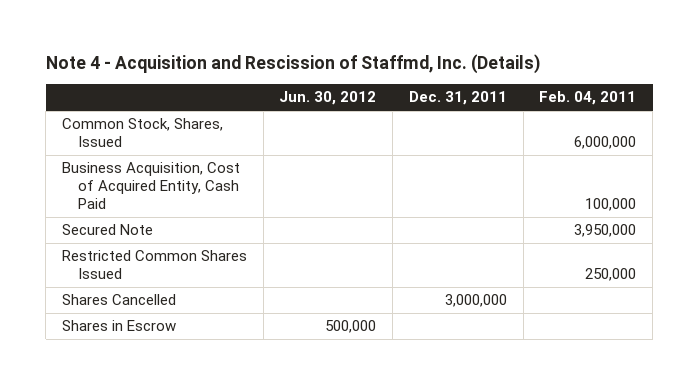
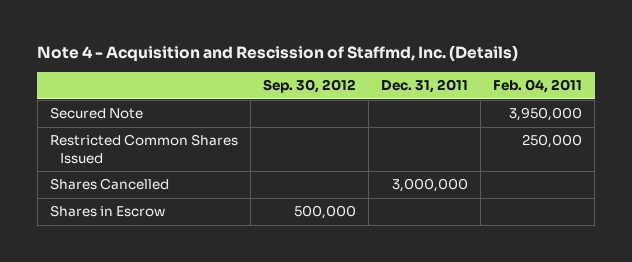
- | Jun. 30, 2012 | Dec. 31, 2011 | Feb. 04, 2011
+ | Sep. 30, 2012 | Dec. 31, 2011 | Feb. 04, 2011
- Common Stock, Shares, Issued | | | 6,000,000
- Business Acquisition, Cost of Acquired Entity, Cash Paid | | | 100,000

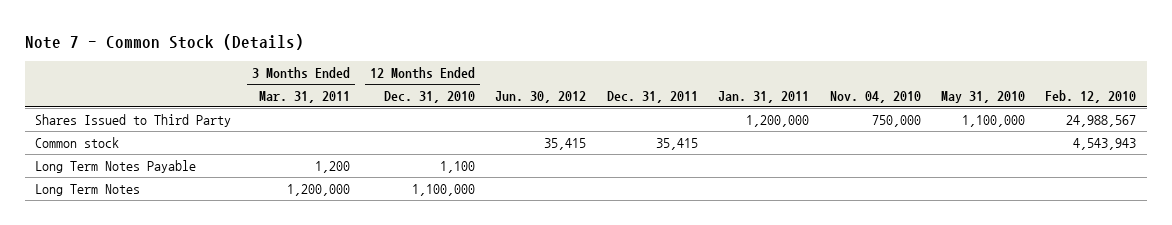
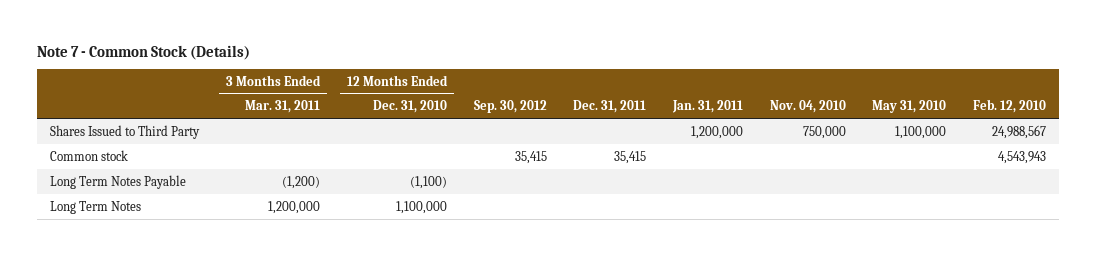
- | 3 Months Ended Mar. 31, 2011 | 12 Months Ended Dec. 31, 2010 | Jun. 30, 2012 | Dec. 31, 2011 | Jan. 31, 2011 | Nov. 04, 2010 | May 31, 2010 | Feb. 12, 2010
+ | 3 Months Ended Mar. 31, 2011 | 12 Months Ended Dec. 31, 2010 | Sep. 30, 2012 | Dec. 31, 2011 | Jan. 31, 2011 | Nov. 04, 2010 | May 31, 2010 | Feb. 12, 2010
- Long Term Notes Payable | 1,200 | 1,100 | | | | | |
+ Long Term Notes Payable | (1,200) | (1,100) | | | | | |

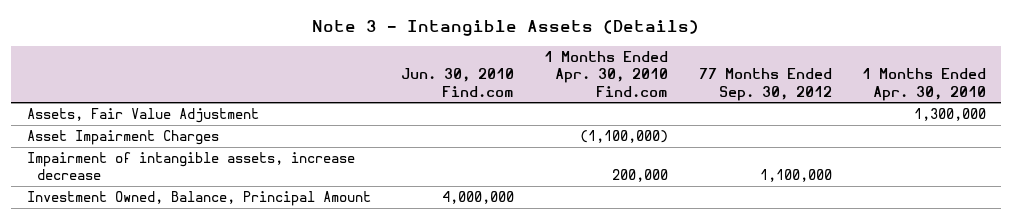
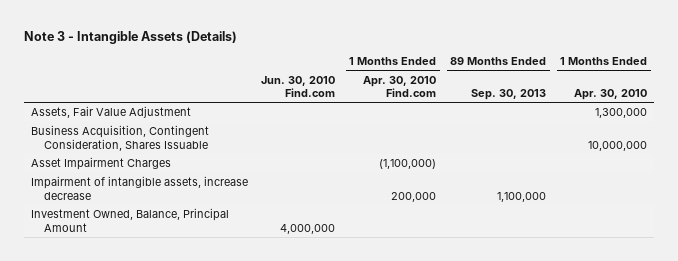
- | Jun. 30, 2010 Find.com | 1 Months Ended Apr. 30, 2010 Find.com | 77 Months Ended Sep. 30, 2012 | 1 Months Ended Apr. 30, 2010
+ | Jun. 30, 2010 Find.com | 1 Months Ended Apr. 30, 2010 Find.com | 89 Months Ended Sep. 30, 2013 | 1 Months Ended Apr. 30, 2010
+ Business Acquisition, Contingent Consideration, Shares Issuable | | | | 10,000,000

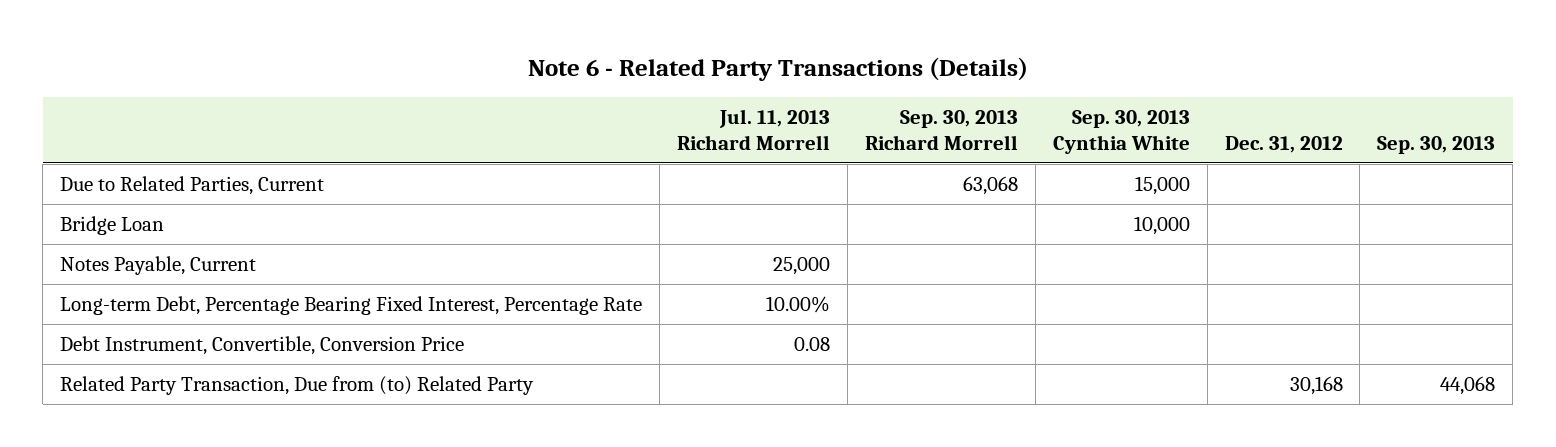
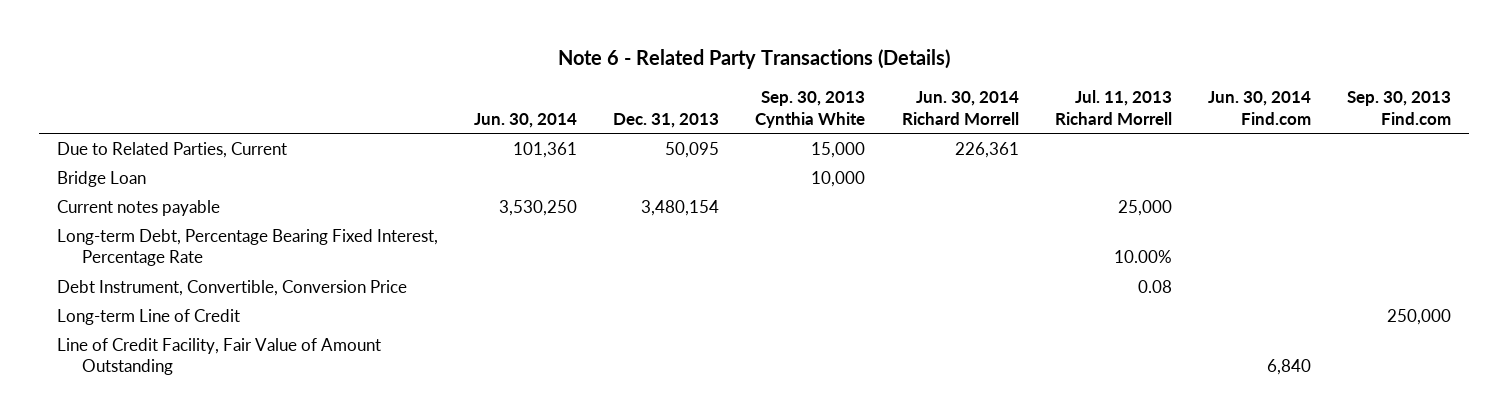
- | Jul. 11, 2013 Richard Morrell | Sep. 30, 2013 Richard Morrell | Sep. 30, 2013 Cynthia White | Dec. 31, 2012 | Sep. 30, 2013
+ | Jun. 30, 2014 | Dec. 31, 2013 | Sep. 30, 2013 Cynthia White | Jun. 30, 2014 Richard Morrell | Jul. 11, 2013 Richard Morrell | Jun. 30, 2014 Find.com | Sep. 30, 2013 Find.com
- Notes Payable, Current | 25,000 | | | |
+ Current notes payable | 3,530,250 | 3,480,154 | | | 25,000 | |
- Related Party Transaction, Due from (to) Related Party | | | | 30,168 | 44,068
+ Long-term Line of Credit | | | | | | | 250,000
+ Line of Credit Facility, Fair Value of Amount Outstanding | | | | | | 6,840 |

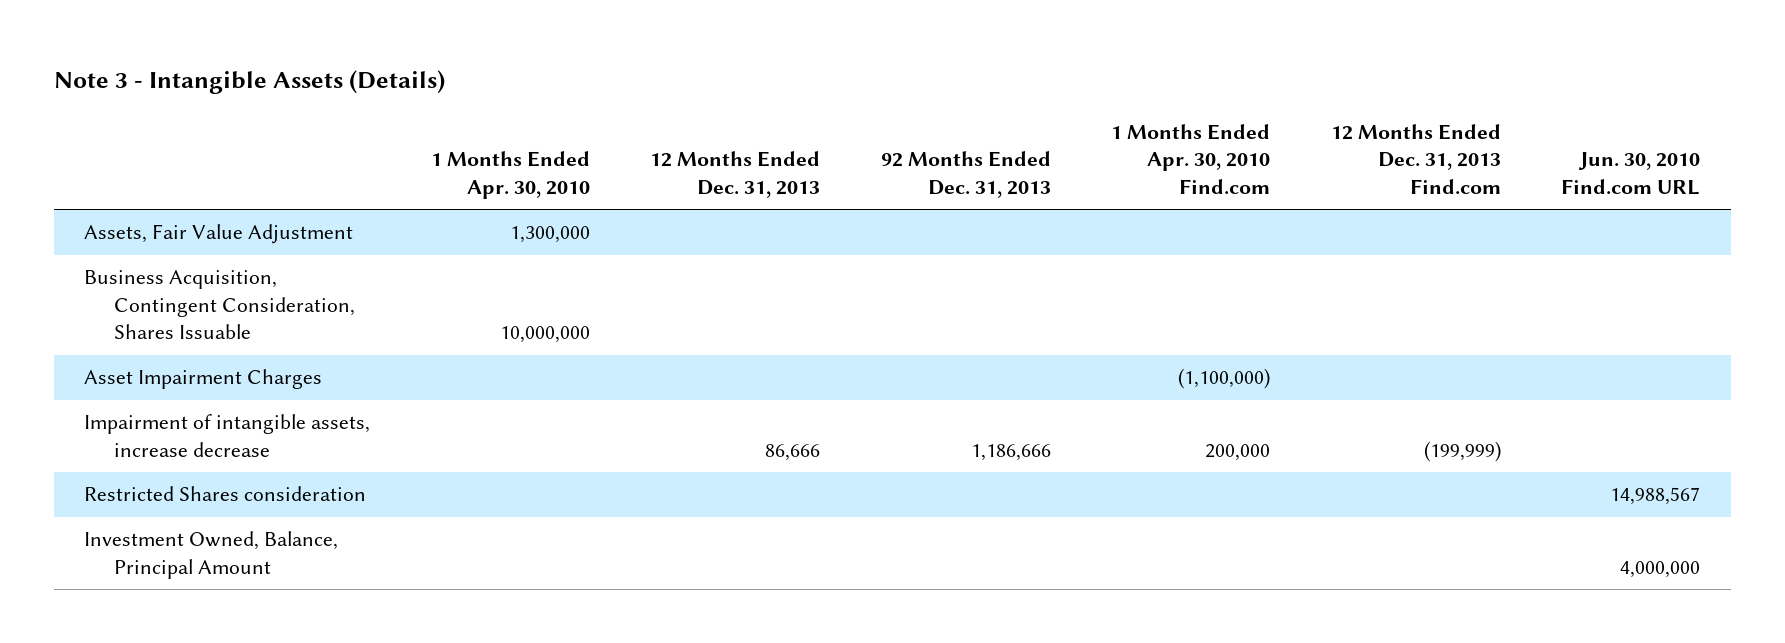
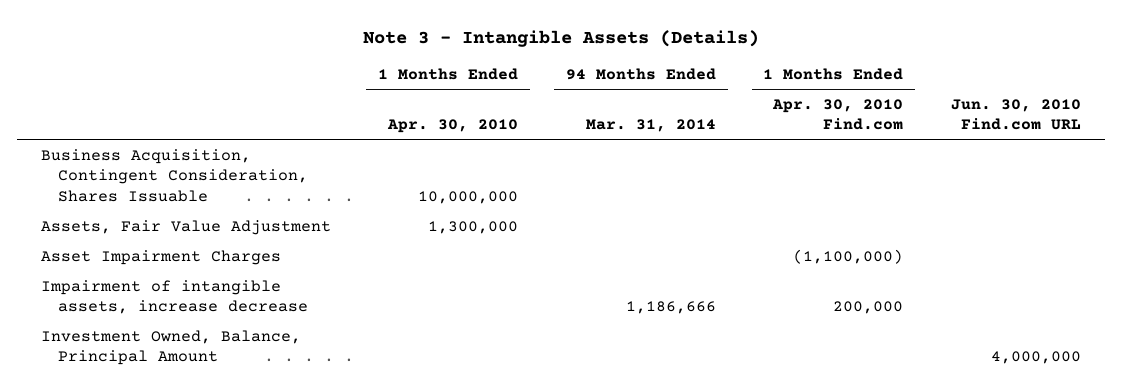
- | 1 Months Ended Apr. 30, 2010 | 12 Months Ended Dec. 31, 2013 | 92 Months Ended Dec. 31, 2013 | 1 Months Ended Apr. 30, 2010 Find.com | 12 Months Ended Dec. 31, 2013 Find.com | Jun. 30, 2010 Find.com URL
+ | 1 Months Ended Apr. 30, 2010 | 94 Months Ended Mar. 31, 2014 | 1 Months Ended Apr. 30, 2010 Find.com | Jun. 30, 2010 Find.com URL
moved down: Assets, Fair Value Adjustment | 1,300,000 | | |
- Restricted Shares consideration | | | | | | 14,988,567

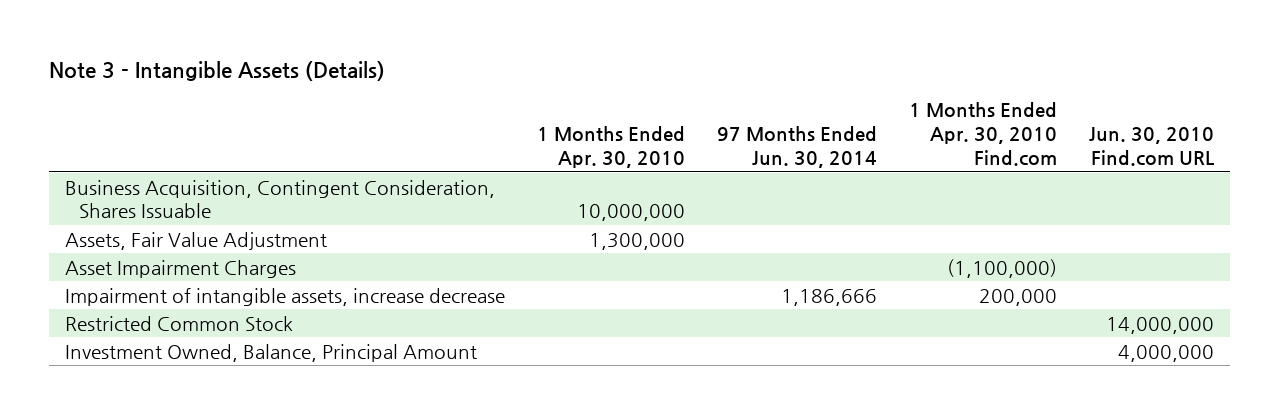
- | 1 Months Ended Apr. 30, 2010 | 94 Months Ended Mar. 31, 2014 | 1 Months Ended Apr. 30, 2010 Find.com | Jun. 30, 2010 Find.com URL
+ | 1 Months Ended Apr. 30, 2010 | 97 Months Ended Jun. 30, 2014 | 1 Months Ended Apr. 30, 2010 Find.com | Jun. 30, 2010 Find.com URL
+ Restricted Common Stock | | | | 14,000,000

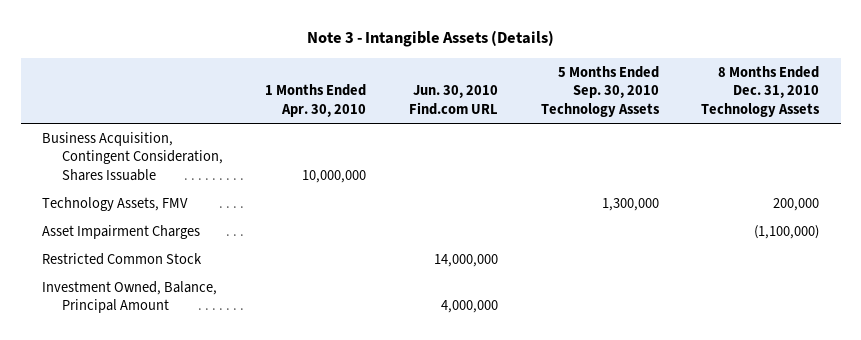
- | 1 Months Ended Apr. 30, 2010 | 97 Months Ended Jun. 30, 2014 | 1 Months Ended Apr. 30, 2010 Find.com | Jun. 30, 2010 Find.com URL
+ | 1 Months Ended Apr. 30, 2010 | Jun. 30, 2010 Find.com URL | 5 Months Ended Sep. 30, 2010 Technology Assets | 8 Months Ended Dec. 31, 2010 Technology Assets
- Assets, Fair Value Adjustment | 1,300,000 | | |
+ Technology Assets, FMV | | | 1,300,000 | 200,000
- Impairment of intangible assets, increase decrease | | 1,186,666 | 200,000 |

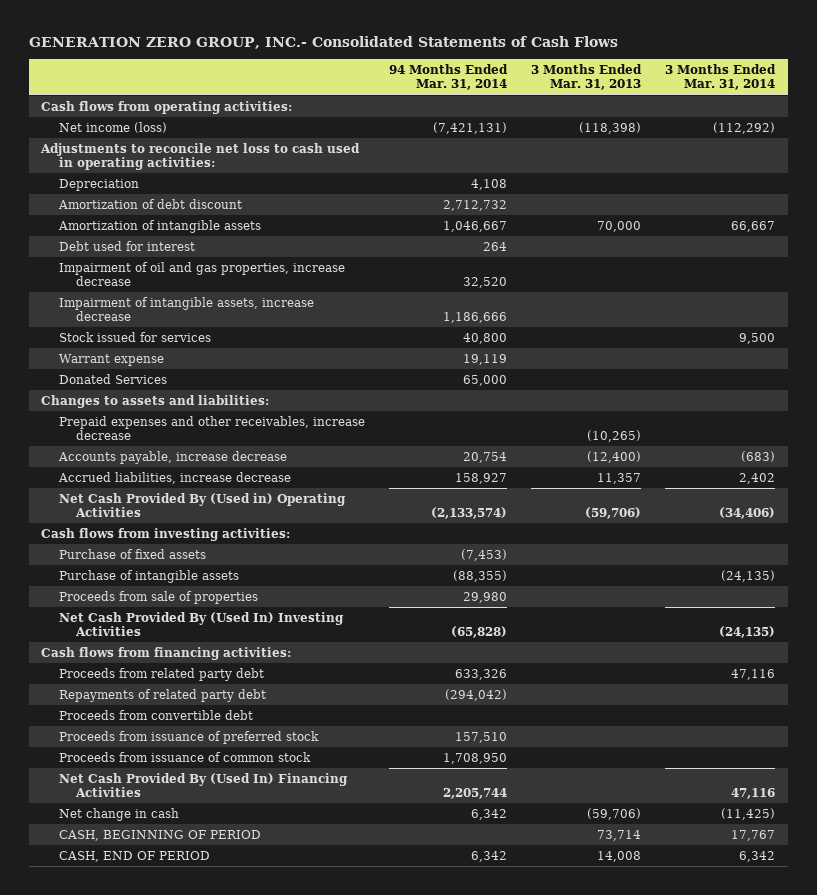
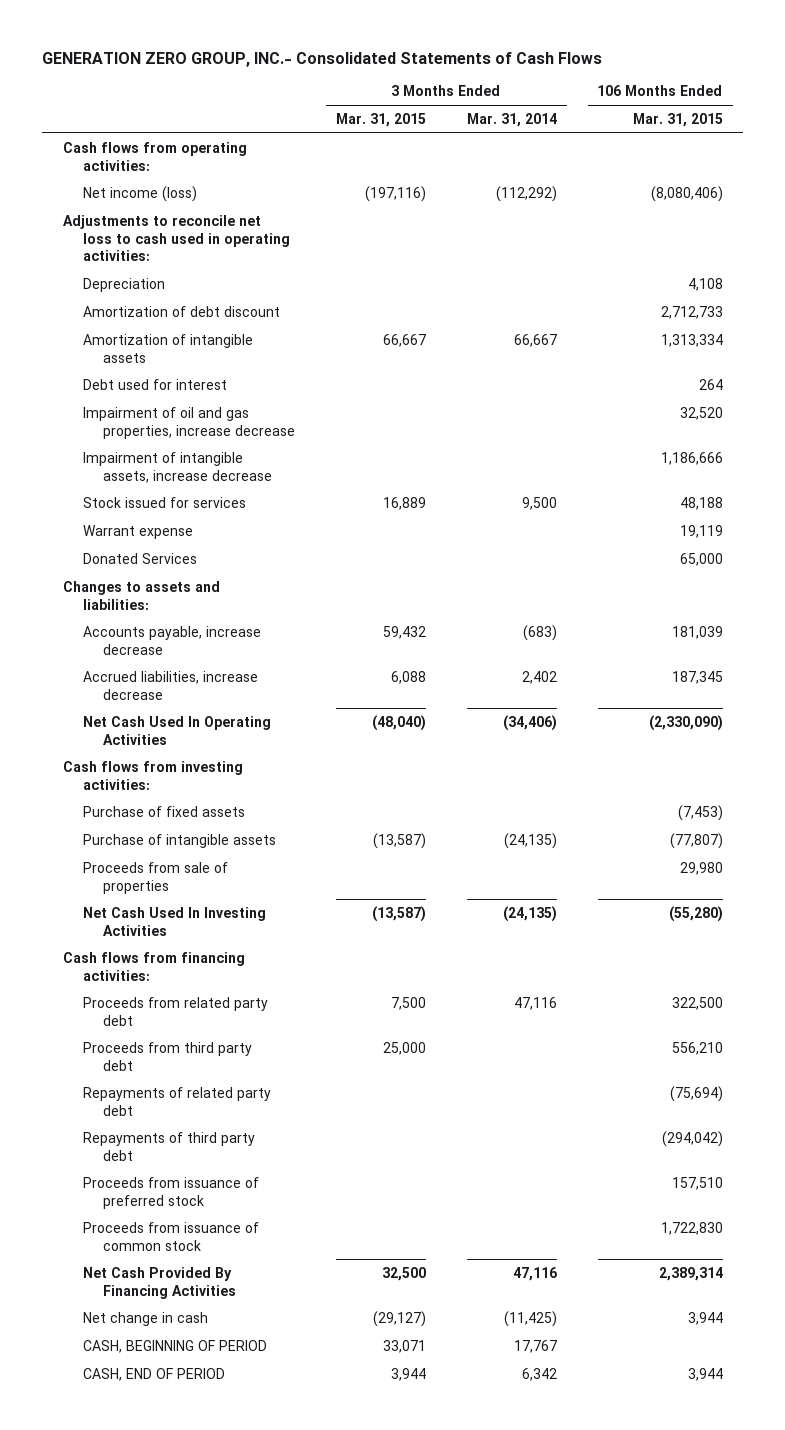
- | 94 Months Ended Mar. 31, 2014 | 3 Months Ended Mar. 31, 2013 | 3 Months Ended Mar. 31, 2014
+ | 3 Months Ended Mar. 31, 2015 | 3 Months Ended Mar. 31, 2014 | 106 Months Ended Mar. 31, 2015
- Prepaid expenses and other receivables, increase decrease | | (10,265) |
- Net Cash Provided By (Used in) Operating Activities | (2,133,574) | (59,706) | (34,406)
+ Net Cash Used In Operating Activities | (48,040) | (34,406) | (2,330,090)
- Net Cash Provided By (Used In) Investing Activities | (65,828) | | (24,135)
+ Net Cash Used In Investing Activities | (13,587) | (24,135) | (55,280)
+ Proceeds from third party debt | 25,000 | | 556,210
- Proceeds from convertible debt
+ Repayments of third party debt | | | (294,042)
- Net Cash Provided By (Used In) Financing Activities | 2,205,744 | | 47,116
+ Net Cash Provided By Financing Activities | 32,500 | 47,116 | 2,389,314

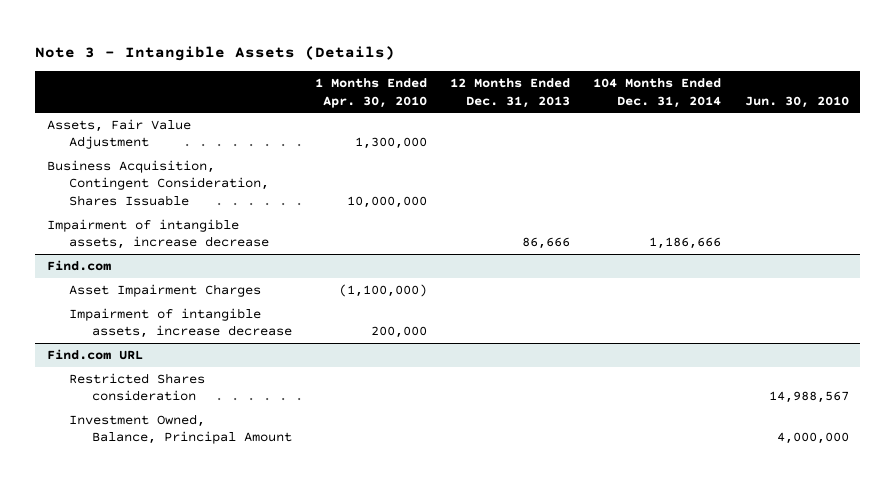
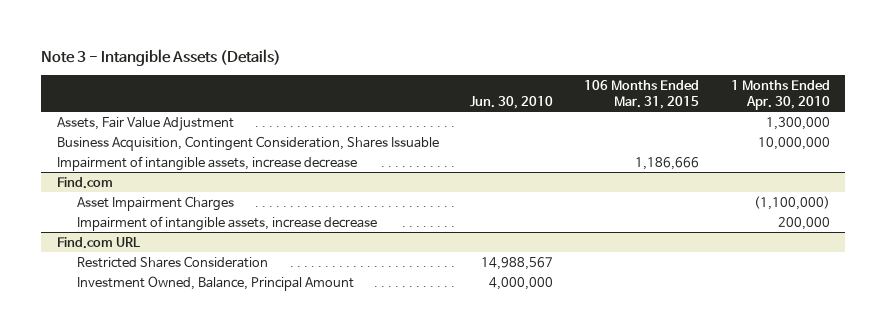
- | 1 Months Ended Apr. 30, 2010 | 12 Months Ended Dec. 31, 2013 | 104 Months Ended Dec. 31, 2014 | Jun. 30, 2010
+ | Jun. 30, 2010 | 106 Months Ended Mar. 31, 2015 | 1 Months Ended Apr. 30, 2010
@ Find.com URL
- Restricted Shares consideration | | | | 14,988,567
+ Restricted Shares Consideration | 14,988,567 | |

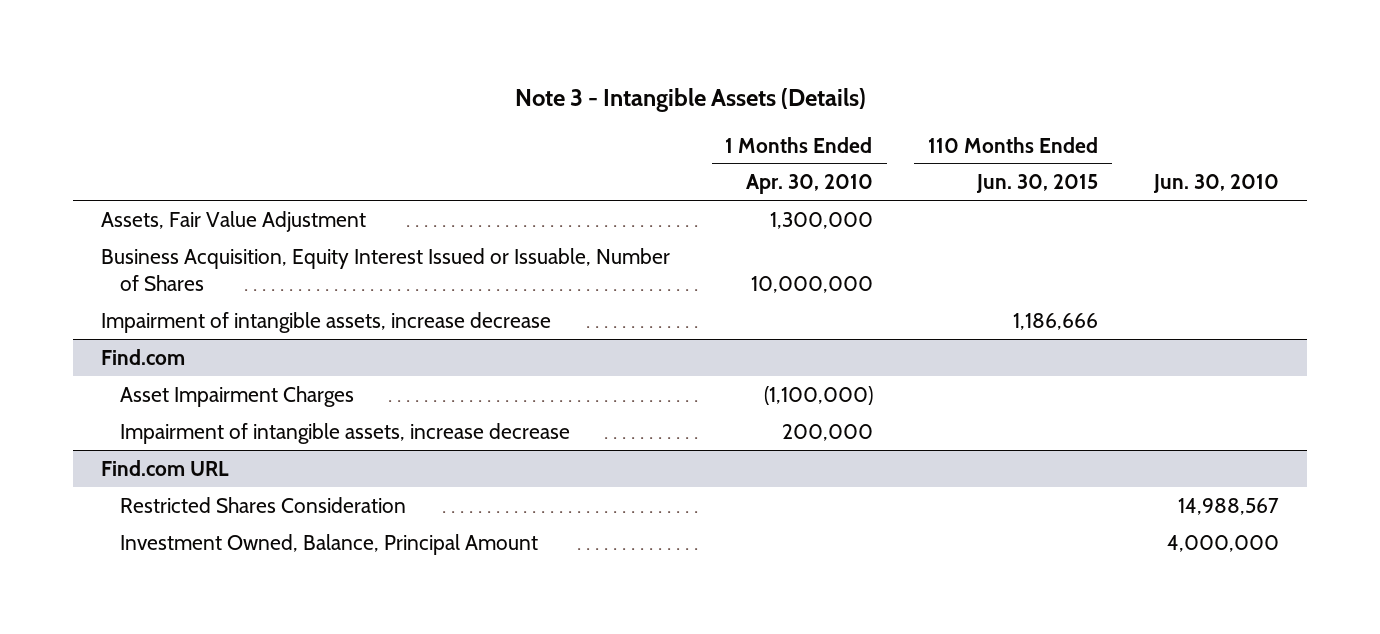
- | Jun. 30, 2010 | 106 Months Ended Mar. 31, 2015 | 1 Months Ended Apr. 30, 2010
+ | 1 Months Ended Apr. 30, 2010 | 110 Months Ended Jun. 30, 2015 | Jun. 30, 2010
- Business Acquisition, Contingent Consideration, Shares Issuable | | | 10,000,000
+ Business Acquisition, Equity Interest Issued or Issuable, Number of Shares | 10,000,000 | |

